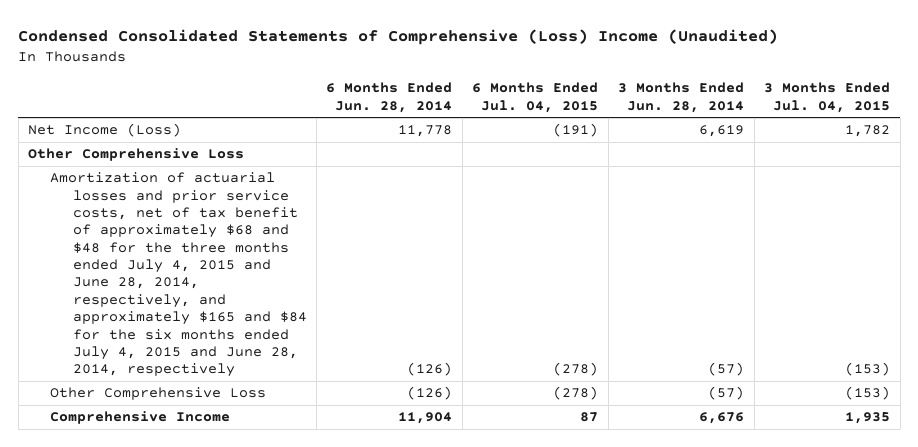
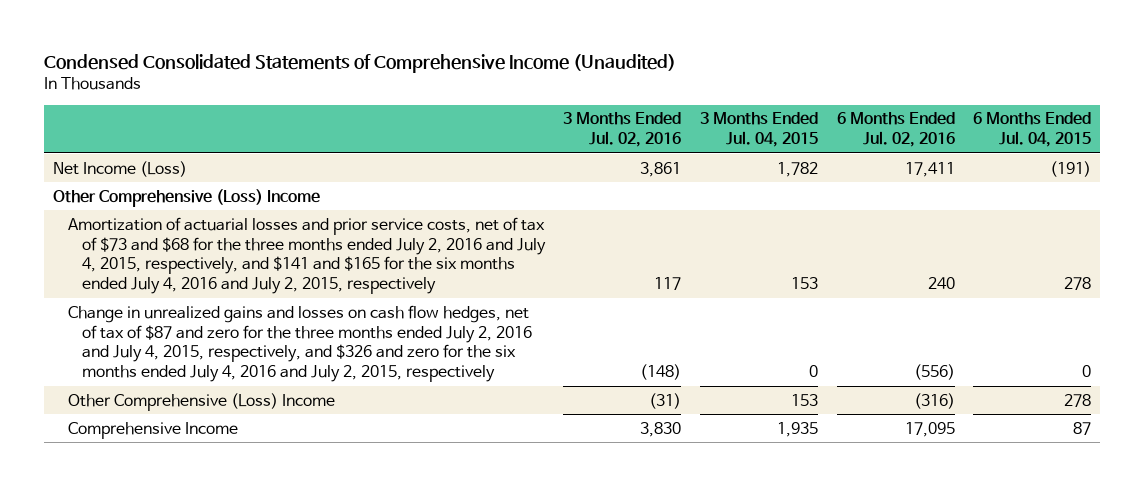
- Condensed Consolidated Statements of Comprehensive (Loss) Income (Unaudited)
+ Condensed Consolidated Statements of Comprehensive Income (Unaudited)
- | 6 Months Ended Jun. 28, 2014 | 6 Months Ended Jul. 04, 2015 | 3 Months Ended Jun. 28, 2014 | 3 Months Ended Jul. 04, 2015
+ | 3 Months Ended Jul. 02, 2016 | 3 Months Ended Jul. 04, 2015 | 6 Months Ended Jul. 02, 2016 | 6 Months Ended Jul. 04, 2015
- Other Comprehensive Loss
- Amortization of actuarial losses and prior service costs, net of tax benefit of approximately $68 and $48 for the three months ended July 4, 2015 and June 28, 2014, respectively, and approximately $165 and $84 for the six months ended July 4, 2015 and June 28, 2014, respectively | (126) | (278) | (57) | (153)
- Other Comprehensive Loss | (126) | (278) | (57) | (153)
+ Other Comprehensive (Loss) Income
+ Amortization of actuarial losses and prior service costs, net of tax of $73 and $68 for the three months ended July 2, 2016 and July 4, 2015, respectively, and $141 and $165 for the six months ended July 4, 2016 and July 2, 2015, respectively | 117 | 153 | 240 | 278
+ Change in unrealized gains and losses on cash flow hedges, net of tax of $87 and zero for the three months ended July 2, 2016 and July 4, 2015, respectively, and $326 and zero for the six months ended July 4, 2016 and July 2, 2015, respectively | (148) | 0 | (556) | 0
+ Other Comprehensive (Loss) Income | (31) | 153 | (316) | 278

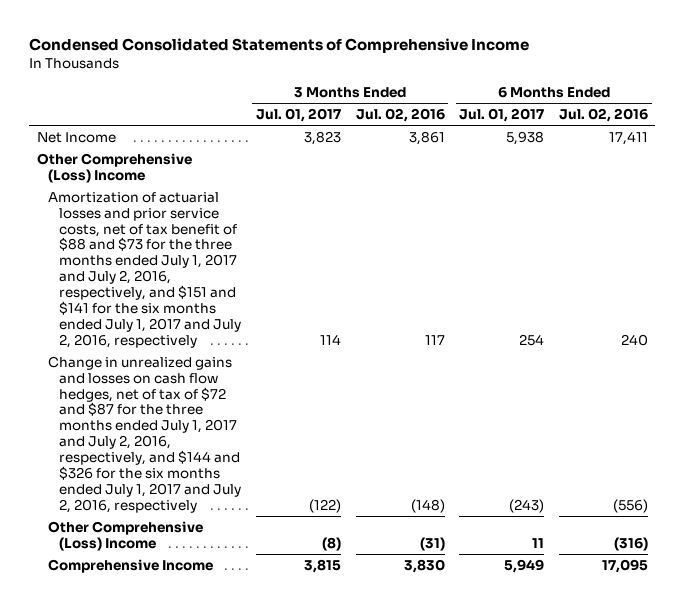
- Condensed Consolidated Statements of Comprehensive Income (Unaudited)
+ Condensed Consolidated Statements of Comprehensive Income
- | 3 Months Ended Jul. 02, 2016 | 3 Months Ended Jul. 04, 2015 | 6 Months Ended Jul. 02, 2016 | 6 Months Ended Jul. 04, 2015
+ | 3 Months Ended Jul. 01, 2017 | 3 Months Ended Jul. 02, 2016 | 6 Months Ended Jul. 01, 2017 | 6 Months Ended Jul. 02, 2016
- Net Income (Loss) | 3,861 | 1,782 | 17,411 | (191)
+ Net Income | 3,823 | 3,861 | 5,938 | 17,411
- Amortization of actuarial losses and prior service costs, net of tax of $73 and $68 for the three months ended July 2, 2016 and July 4, 2015, respectively, and $141 and $165 for the six months ended July 4, 2016 and July 2, 2015, respectively | 117 | 153 | 240 | 278
- Change in unrealized gains and losses on cash flow hedges, net of tax of $87 and zero for the three months ended July 2, 2016 and July 4, 2015, respectively, and $326 and zero for the six months ended July 4, 2016 and July 2, 2015, respectively | (148) | 0 | (556) | 0
+ Amortization of actuarial losses and prior service costs, net of tax benefit of $88 and $73 for the three months ended July 1, 2017 and July 2, 2016, respectively, and $151 and $141 for the six months ended July 1, 2017 and July 2, 2016, respectively | 114 | 117 | 254 | 240
+ Change in unrealized gains and losses on cash flow hedges, net of tax of $72 and $87 for the three months ended July 1, 2017 and July 2, 2016, respectively, and $144 and $326 for the six months ended July 1, 2017 and July 2, 2016, respectively | (122) | (148) | (243) | (556)

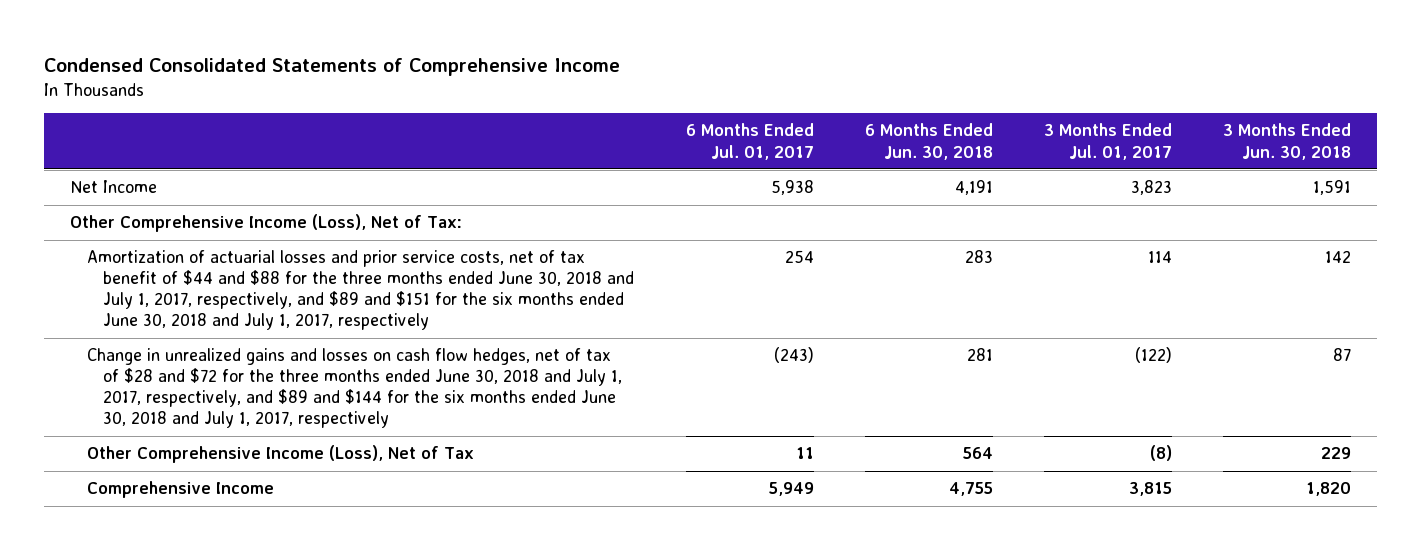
- | 3 Months Ended Jul. 01, 2017 | 3 Months Ended Jul. 02, 2016 | 6 Months Ended Jul. 01, 2017 | 6 Months Ended Jul. 02, 2016
+ | 6 Months Ended Jul. 01, 2017 | 6 Months Ended Jun. 30, 2018 | 3 Months Ended Jul. 01, 2017 | 3 Months Ended Jun. 30, 2018
- Other Comprehensive (Loss) Income
- Amortization of actuarial losses and prior service costs, net of tax benefit of $88 and $73 for the three months ended July 1, 2017 and July 2, 2016, respectively, and $151 and $141 for the six months ended July 1, 2017 and July 2, 2016, respectively | 114 | 117 | 254 | 240
- Change in unrealized gains and losses on cash flow hedges, net of tax of $72 and $87 for the three months ended July 1, 2017 and July 2, 2016, respectively, and $144 and $326 for the six months ended July 1, 2017 and July 2, 2016, respectively | (122) | (148) | (243) | (556)
- Other Comprehensive (Loss) Income | (8) | (31) | 11 | (316)
+ Other Comprehensive Income (Loss), Net of Tax:
+ Amortization of actuarial losses and prior service costs, net of tax benefit of $44 and $88 for the three months ended June 30, 2018 and July 1, 2017, respectively, and $89 and $151 for the six months ended June 30, 2018 and July 1, 2017, respectively | 254 | 283 | 114 | 142
+ Change in unrealized gains and losses on cash flow hedges, net of tax of $28 and $72 for the three months ended June 30, 2018 and July 1, 2017, respectively, and $89 and $144 for the six months ended June 30, 2018 and July 1, 2017, respectively | (243) | 281 | (122) | 87
+ Other Comprehensive Income (Loss), Net of Tax | 11 | 564 | (8) | 229

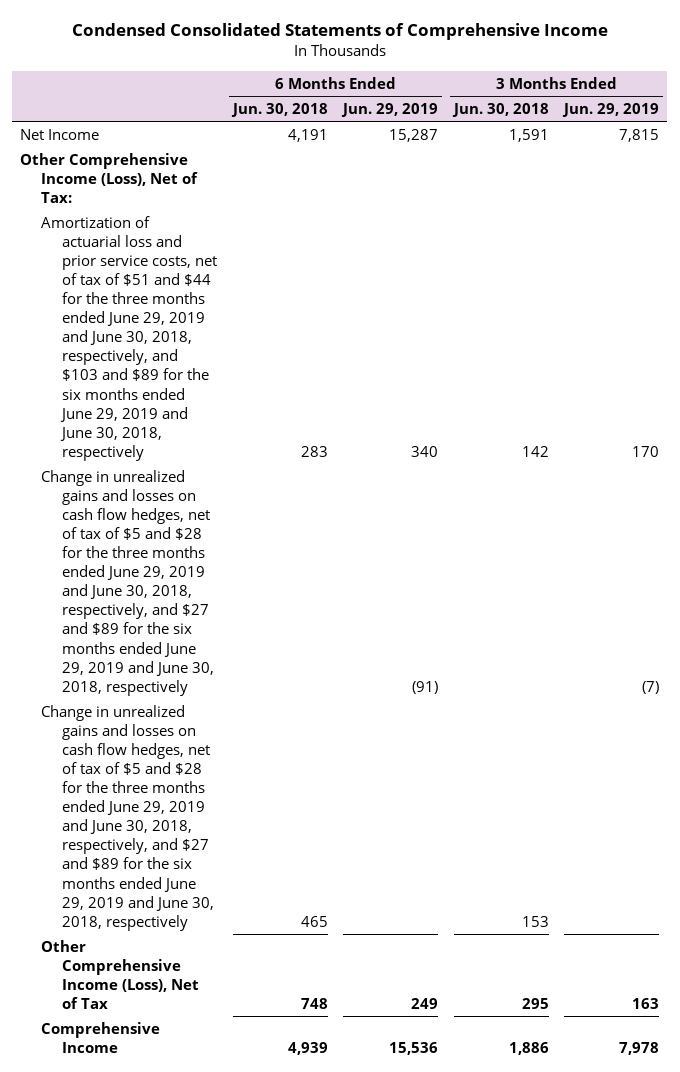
- | 6 Months Ended Jul. 01, 2017 | 6 Months Ended Jun. 30, 2018 | 3 Months Ended Jul. 01, 2017 | 3 Months Ended Jun. 30, 2018
+ | 6 Months Ended Jun. 30, 2018 | 6 Months Ended Jun. 29, 2019 | 3 Months Ended Jun. 30, 2018 | 3 Months Ended Jun. 29, 2019
- Amortization of actuarial losses and prior service costs, net of tax benefit of $44 and $88 for the three months ended June 30, 2018 and July 1, 2017, respectively, and $89 and $151 for the six months ended June 30, 2018 and July 1, 2017, respectively | 254 | 283 | 114 | 142
- Change in unrealized gains and losses on cash flow hedges, net of tax of $28 and $72 for the three months ended June 30, 2018 and July 1, 2017, respectively, and $89 and $144 for the six months ended June 30, 2018 and July 1, 2017, respectively | (243) | 281 | (122) | 87
- Other Comprehensive Income (Loss), Net of Tax | 11 | 564 | (8) | 229
- Comprehensive Income | 5,949 | 4,755 | 3,815 | 1,820
+ Amortization of actuarial loss and prior service costs, net of tax of $51 and $44 for the three months ended June 29, 2019 and June 30, 2018, respectively, and $103 and $89 for the six months ended June 29, 2019 and June 30, 2018, respectively | 283 | 340 | 142 | 170
+ Change in unrealized gains and losses on cash flow hedges, net of tax of $5 and $28 for the three months ended June 29, 2019 and June 30, 2018, respectively, and $27 and $89 for the six months ended June 29, 2019 and June 30, 2018, respectively | | (91) | | (7)
+ Change in unrealized gains and losses on cash flow hedges, net of tax of $5 and $28 for the three months ended June 29, 2019 and June 30, 2018, respectively, and $27 and $89 for the six months ended June 29, 2019 and June 30, 2018, respectively | 465 | | 153 |
+ Other Comprehensive Income (Loss), Net of Tax | 748 | 249 | 295 | 163
+ Comprehensive Income | 4,939 | 15,536 | 1,886 | 7,978

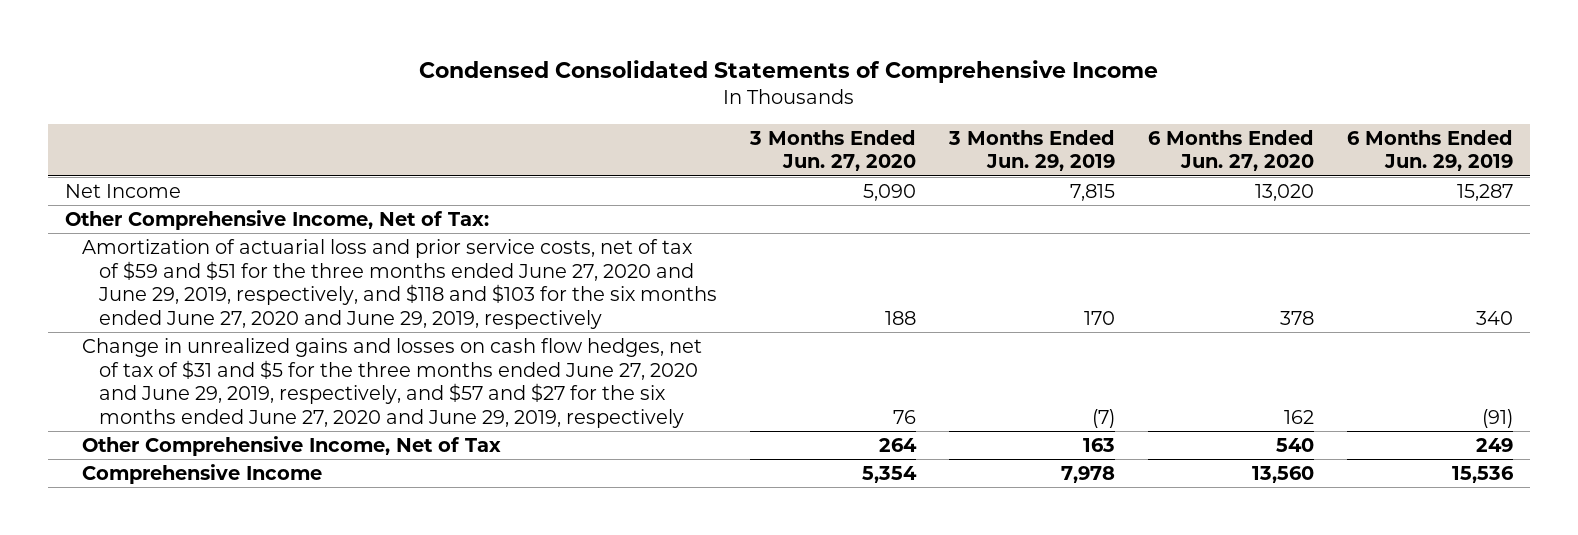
- | 6 Months Ended Jun. 30, 2018 | 6 Months Ended Jun. 29, 2019 | 3 Months Ended Jun. 30, 2018 | 3 Months Ended Jun. 29, 2019
+ | 3 Months Ended Jun. 27, 2020 | 3 Months Ended Jun. 29, 2019 | 6 Months Ended Jun. 27, 2020 | 6 Months Ended Jun. 29, 2019
- Other Comprehensive Income (Loss), Net of Tax:
- Amortization of actuarial loss and prior service costs, net of tax of $51 and $44 for the three months ended June 29, 2019 and June 30, 2018, respectively, and $103 and $89 for the six months ended June 29, 2019 and June 30, 2018, respectively | 283 | 340 | 142 | 170
- Change in unrealized gains and losses on cash flow hedges, net of tax of $5 and $28 for the three months ended June 29, 2019 and June 30, 2018, respectively, and $27 and $89 for the six months ended June 29, 2019 and June 30, 2018, respectively | | (91) | | (7)
- Change in unrealized gains and losses on cash flow hedges, net of tax of $5 and $28 for the three months ended June 29, 2019 and June 30, 2018, respectively, and $27 and $89 for the six months ended June 29, 2019 and June 30, 2018, respectively | 465 | | 153 |
- Other Comprehensive Income (Loss), Net of Tax | 748 | 249 | 295 | 163
+ Other Comprehensive Income, Net of Tax:
+ Amortization of actuarial loss and prior service costs, net of tax of $59 and $51 for the three months ended June 27, 2020 and June 29, 2019, respectively, and $118 and $103 for the six months ended June 27, 2020 and June 29, 2019, respectively | 188 | 170 | 378 | 340
+ Change in unrealized gains and losses on cash flow hedges, net of tax of $31 and $5 for the three months ended June 27, 2020 and June 29, 2019, respectively, and $57 and $27 for the six months ended June 27, 2020 and June 29, 2019, respectively | 76 | (7) | 162 | (91)
+ Other Comprehensive Income, Net of Tax | 264 | 163 | 540 | 249

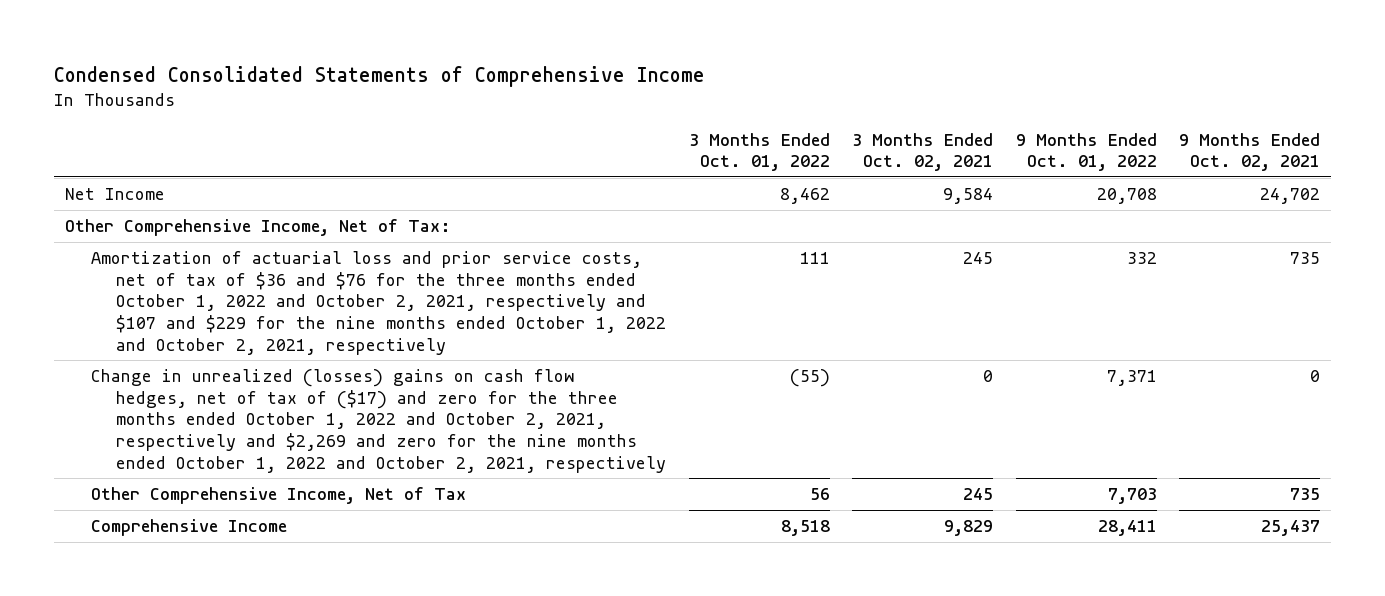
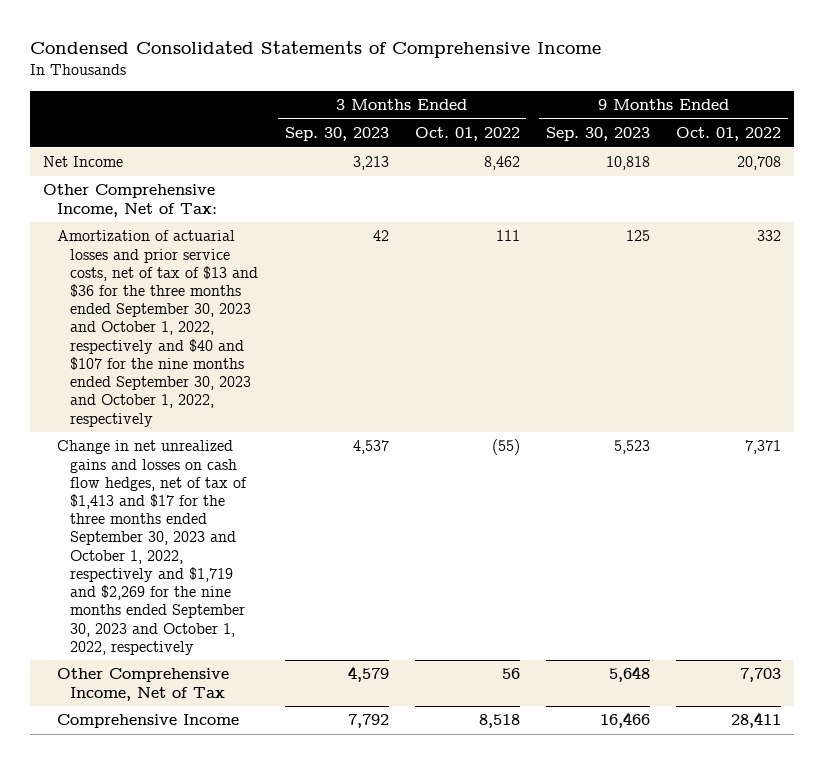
- | 3 Months Ended Oct. 01, 2022 | 3 Months Ended Oct. 02, 2021 | 9 Months Ended Oct. 01, 2022 | 9 Months Ended Oct. 02, 2021
+ | 3 Months Ended Sep. 30, 2023 | 3 Months Ended Oct. 01, 2022 | 9 Months Ended Sep. 30, 2023 | 9 Months Ended Oct. 01, 2022
- Amortization of actuarial loss and prior service costs, net of tax of $36 and $76 for the three months ended October 1, 2022 and October 2, 2021, respectively and $107 and $229 for the nine months ended October 1, 2022 and October 2, 2021, respectively | 111 | 245 | 332 | 735
- Change in unrealized (losses) gains on cash flow hedges, net of tax of ($17) and zero for the three months ended October 1, 2022 and October 2, 2021, respectively and $2,269 and zero for the nine months ended October 1, 2022 and October 2, 2021, respectively | (55) | 0 | 7,371 | 0
+ Amortization of actuarial losses and prior service costs, net of tax of $13 and $36 for the three months ended September 30, 2023 and October 1, 2022, respectively and $40 and $107 for the nine months ended September 30, 2023 and October 1, 2022, respectively | 42 | 111 | 125 | 332
+ Change in net unrealized gains and losses on cash flow hedges, net of tax of $1,413 and $17 for the three months ended September 30, 2023 and October 1, 2022, respectively and $1,719 and $2,269 for the nine months ended September 30, 2023 and October 1, 2022, respectively | 4,537 | (55) | 5,523 | 7,371

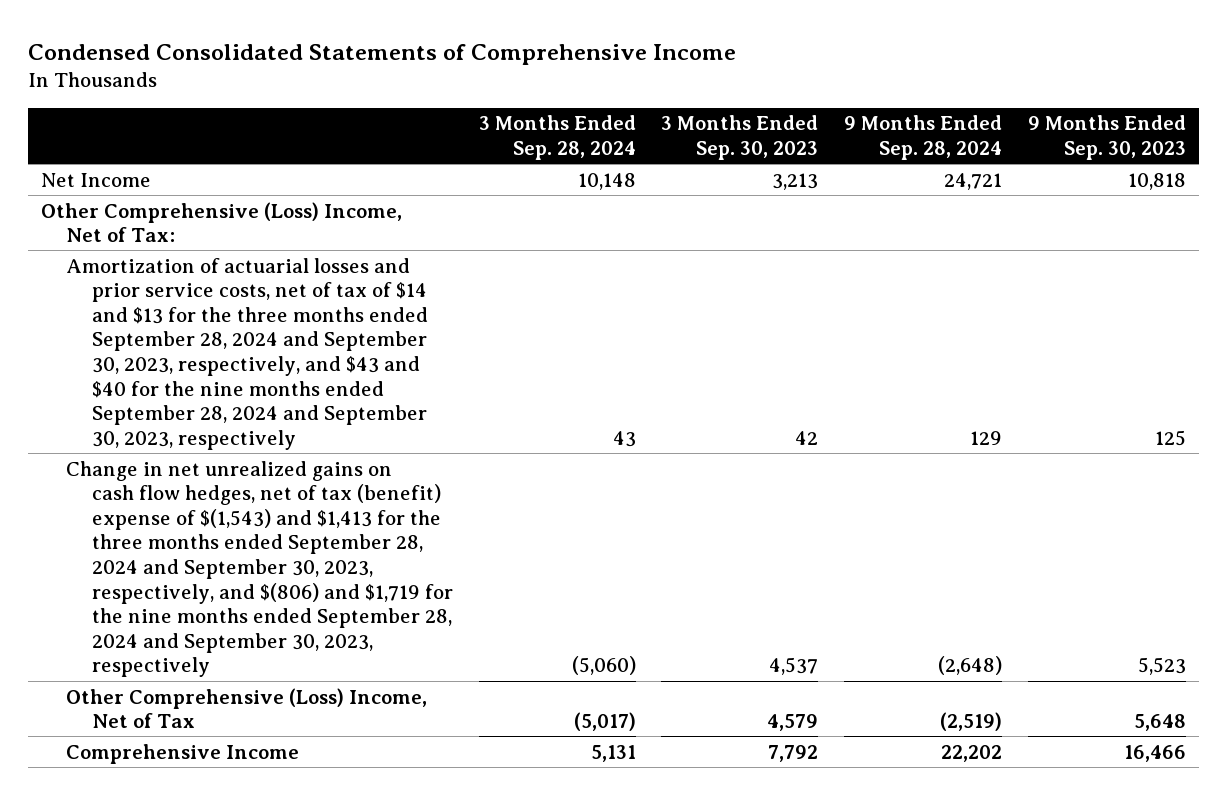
- | 3 Months Ended Sep. 30, 2023 | 3 Months Ended Oct. 01, 2022 | 9 Months Ended Sep. 30, 2023 | 9 Months Ended Oct. 01, 2022
+ | 3 Months Ended Sep. 28, 2024 | 3 Months Ended Sep. 30, 2023 | 9 Months Ended Sep. 28, 2024 | 9 Months Ended Sep. 30, 2023
- Other Comprehensive Income, Net of Tax:
- Amortization of actuarial losses and prior service costs, net of tax of $13 and $36 for the three months ended September 30, 2023 and October 1, 2022, respectively and $40 and $107 for the nine months ended September 30, 2023 and October 1, 2022, respectively | 42 | 111 | 125 | 332
- Change in net unrealized gains and losses on cash flow hedges, net of tax of $1,413 and $17 for the three months ended September 30, 2023 and October 1, 2022, respectively and $1,719 and $2,269 for the nine months ended September 30, 2023 and October 1, 2022, respectively | 4,537 | (55) | 5,523 | 7,371
- Other Comprehensive Income, Net of Tax | 4,579 | 56 | 5,648 | 7,703
+ Other Comprehensive (Loss) Income, Net of Tax:
+ Amortization of actuarial losses and prior service costs, net of tax of $14 and $13 for the three months ended September 28, 2024 and September 30, 2023, respectively, and $43 and $40 for the nine months ended September 28, 2024 and September 30, 2023, respectively | 43 | 42 | 129 | 125
+ Change in net unrealized gains on cash flow hedges, net of tax (benefit) expense of $(1,543) and $1,413 for the three months ended September 28, 2024 and September 30, 2023, respectively, and $(806) and $1,719 for the nine months ended September 28, 2024 and September 30, 2023, respectively | (5,060) | 4,537 | (2,648) | 5,523
+ Other Comprehensive (Loss) Income, Net of Tax | (5,017) | 4,579 | (2,519) | 5,648

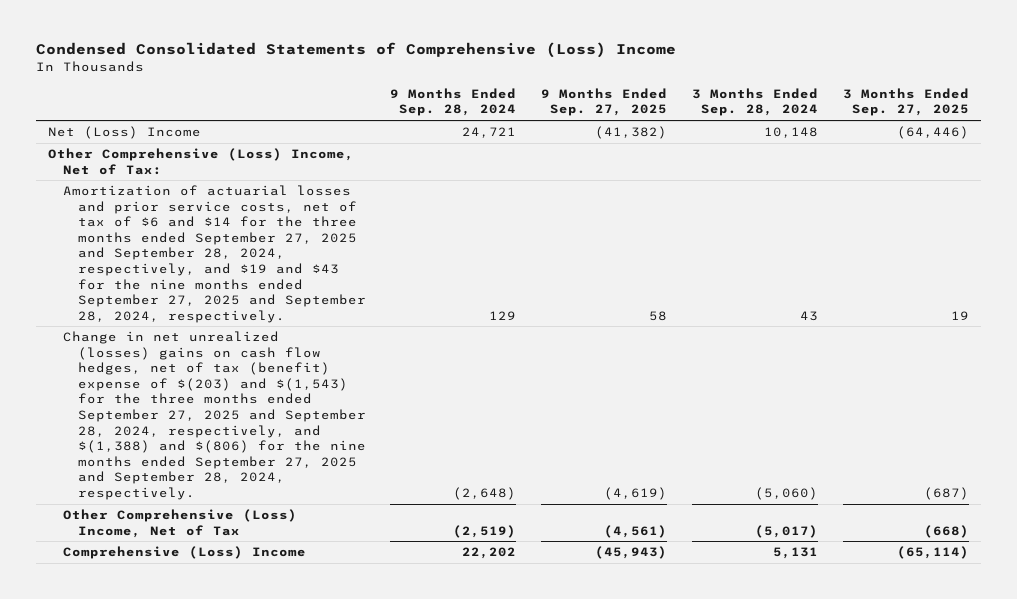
- Condensed Consolidated Statements of Comprehensive Income
+ Condensed Consolidated Statements of Comprehensive (Loss) Income
- | 3 Months Ended Sep. 28, 2024 | 3 Months Ended Sep. 30, 2023 | 9 Months Ended Sep. 28, 2024 | 9 Months Ended Sep. 30, 2023
+ | 9 Months Ended Sep. 28, 2024 | 9 Months Ended Sep. 27, 2025 | 3 Months Ended Sep. 28, 2024 | 3 Months Ended Sep. 27, 2025
- Net Income | 10,148 | 3,213 | 24,721 | 10,818
+ Net (Loss) Income | 24,721 | (41,382) | 10,148 | (64,446)
- Amortization of actuarial losses and prior service costs, net of tax of $14 and $13 for the three months ended September 28, 2024 and September 30, 2023, respectively, and $43 and $40 for the nine months ended September 28, 2024 and September 30, 2023, respectively | 43 | 42 | 129 | 125
- Change in net unrealized gains on cash flow hedges, net of tax (benefit) expense of $(1,543) and $1,413 for the three months ended September 28, 2024 and September 30, 2023, respectively, and $(806) and $1,719 for the nine months ended September 28, 2024 and September 30, 2023, respectively | (5,060) | 4,537 | (2,648) | 5,523
+ Amortization of actuarial losses and prior service costs, net of tax of $6 and $14 for the three months ended September 27, 2025 and September 28, 2024, respectively, and $19 and $43 for the nine months ended September 27, 2025 and September 28, 2024, respectively. | 129 | 58 | 43 | 19
+ Change in net unrealized (losses) gains on cash flow hedges, net of tax (benefit) expense of $(203) and $(1,543) for the three months ended September 27, 2025 and September 28, 2024, respectively, and $(1,388) and $(806) for the nine months ended September 27, 2025 and September 28, 2024, respectively. | (2,648) | (4,619) | (5,060) | (687)
- Comprehensive Income | 5,131 | 7,792 | 22,202 | 16,466
+ Comprehensive (Loss) Income | 22,202 | (45,943) | 5,131 | (65,114)

